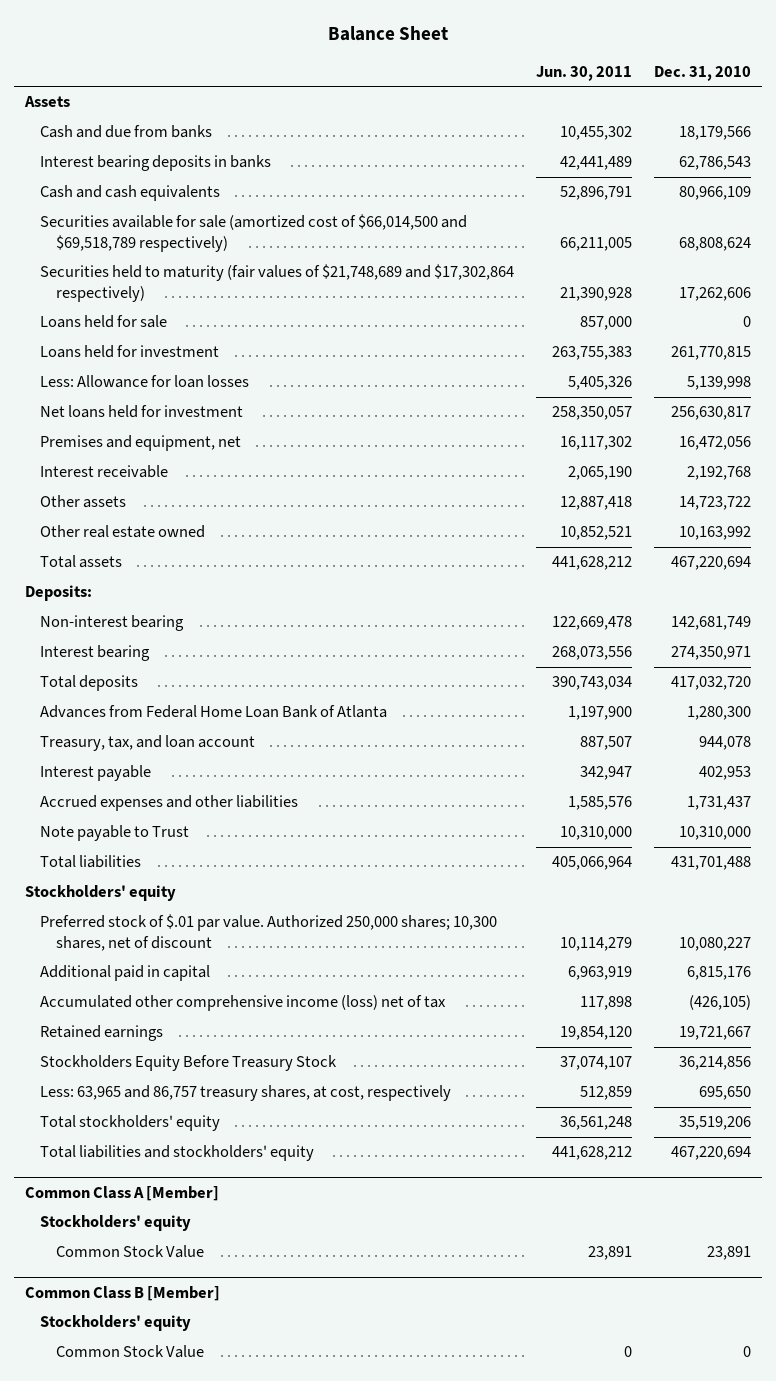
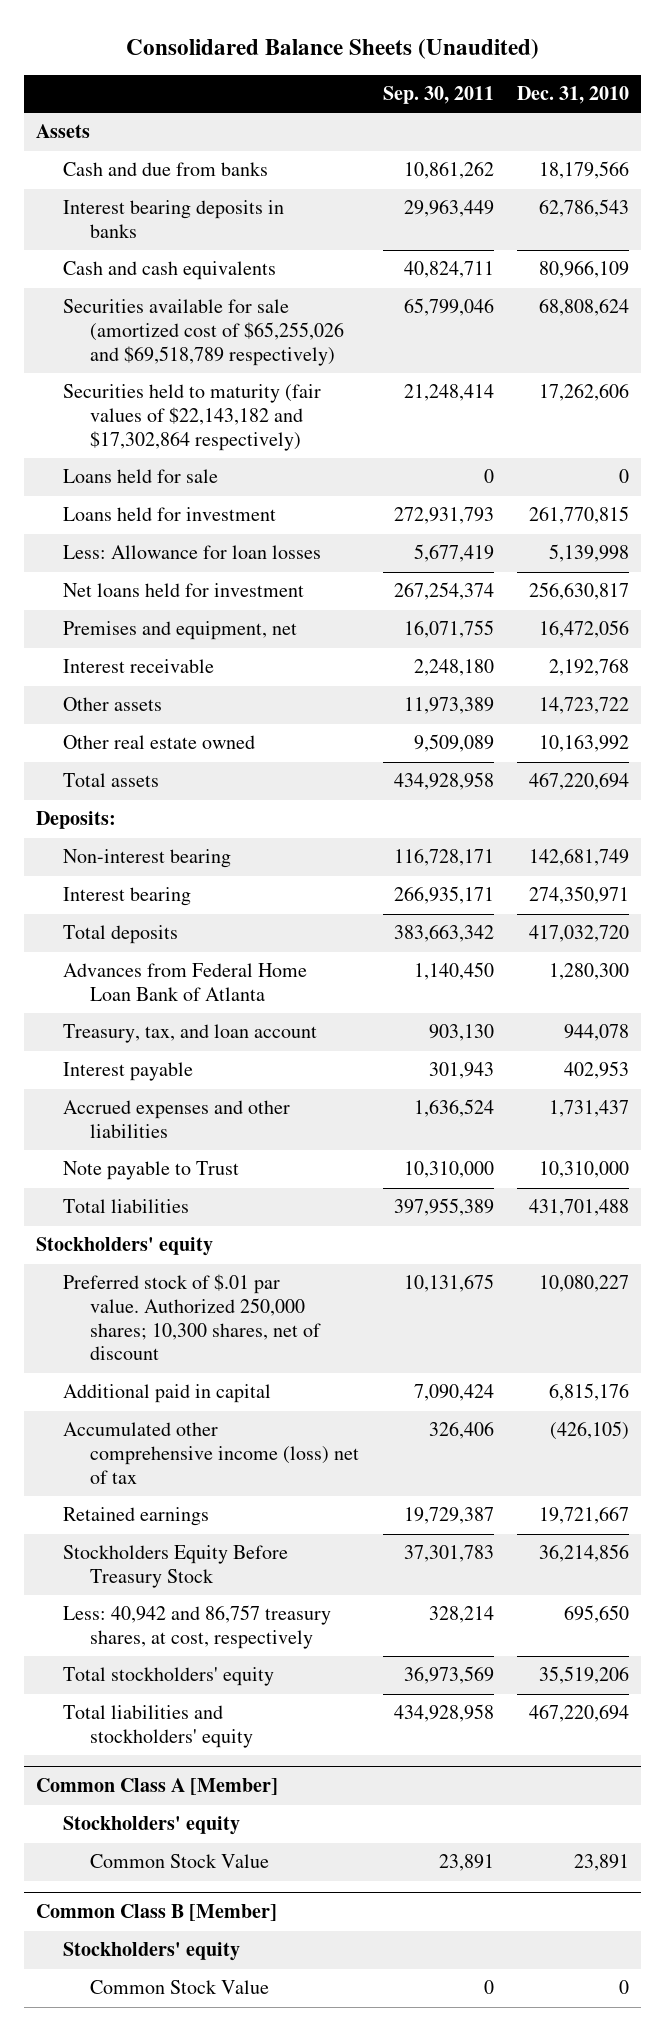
- Balance Sheet
+ Consolidared Balance Sheets (Unaudited)
- | Jun. 30, 2011 | Dec. 31, 2010
+ | Sep. 30, 2011 | Dec. 31, 2010
- Securities available for sale (amortized cost of $66,014,500 and $69,518,789 respectively) | 66,211,005 | 68,808,624
- Securities held to maturity (fair values of $21,748,689 and $17,302,864 respectively) | 21,390,928 | 17,262,606
+ Securities available for sale (amortized cost of $65,255,026 and $69,518,789 respectively) | 65,799,046 | 68,808,624
+ Securities held to maturity (fair values of $22,143,182 and $17,302,864 respectively) | 21,248,414 | 17,262,606
- Less: 63,965 and 86,757 treasury shares, at cost, respectively | 512,859 | 695,650
+ Less: 40,942 and 86,757 treasury shares, at cost, respectively | 328,214 | 695,650

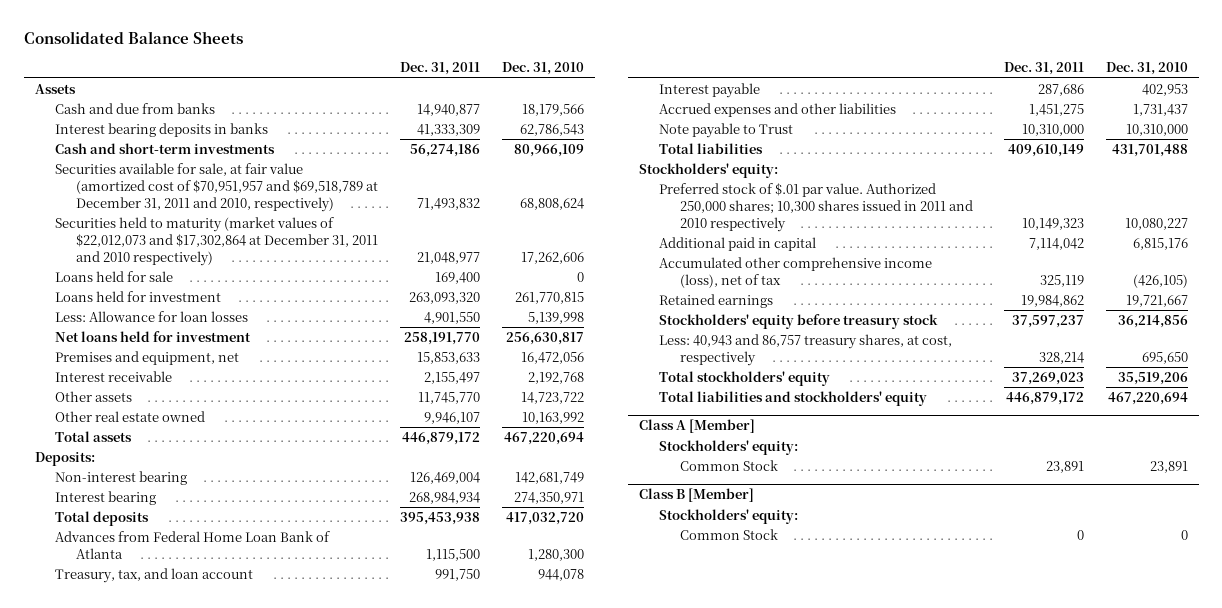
- Consolidared Balance Sheets (Unaudited)
+ Consolidated Balance Sheets
- | Sep. 30, 2011 | Dec. 31, 2010
+ | Dec. 31, 2011 | Dec. 31, 2010
- Cash and cash equivalents | 40,824,711 | 80,966,109
- Securities available for sale (amortized cost of $65,255,026 and $69,518,789 respectively) | 65,799,046 | 68,808,624
- Securities held to maturity (fair values of $22,143,182 and $17,302,864 respectively) | 21,248,414 | 17,262,606
+ Cash and short-term investments | 56,274,186 | 80,966,109
+ Securities available for sale, at fair value (amortized cost of $70,951,957 and $69,518,789 at December 31, 2011 and 2010, respectively) | 71,493,832 | 68,808,624
+ Securities held to maturity (market values of $22,012,073 and $17,302,864 at December 31, 2011 and 2010 respectively) | 21,048,977 | 17,262,606
- Stockholders' equity
- Preferred stock of $.01 par value. Authorized 250,000 shares; 10,300 shares, net of discount | 10,131,675 | 10,080,227
+ Stockholders' equity:
+ Preferred stock of $.01 par value. Authorized 250,000 shares; 10,300 shares issued in 2011 and 2010 respectively | 10,149,323 | 10,080,227
- Accumulated other comprehensive income (loss) net of tax | 326,406 | (426,105)
+ Accumulated other comprehensive income (loss), net of tax | 325,119 | (426,105)
- Stockholders Equity Before Treasury Stock | 37,301,783 | 36,214,856
- Less: 40,942 and 86,757 treasury shares, at cost, respectively | 328,214 | 695,650
+ Stockholders' equity before treasury stock | 37,597,237 | 36,214,856
+ Less: 40,943 and 86,757 treasury shares, at cost, respectively | 328,214 | 695,650
- Common Class A [Member]
- Stockholders' equity
- Common Stock Value | 23,891 | 23,891
- Common Class B [Member]
- Stockholders' equity
- Common Stock Value | 0 | 0
+ Class A [Member]
+ Stockholders' equity:
+ Common Stock | 23,891 | 23,891
+ Class B [Member]
+ Stockholders' equity:
+ Common Stock | 0 | 0

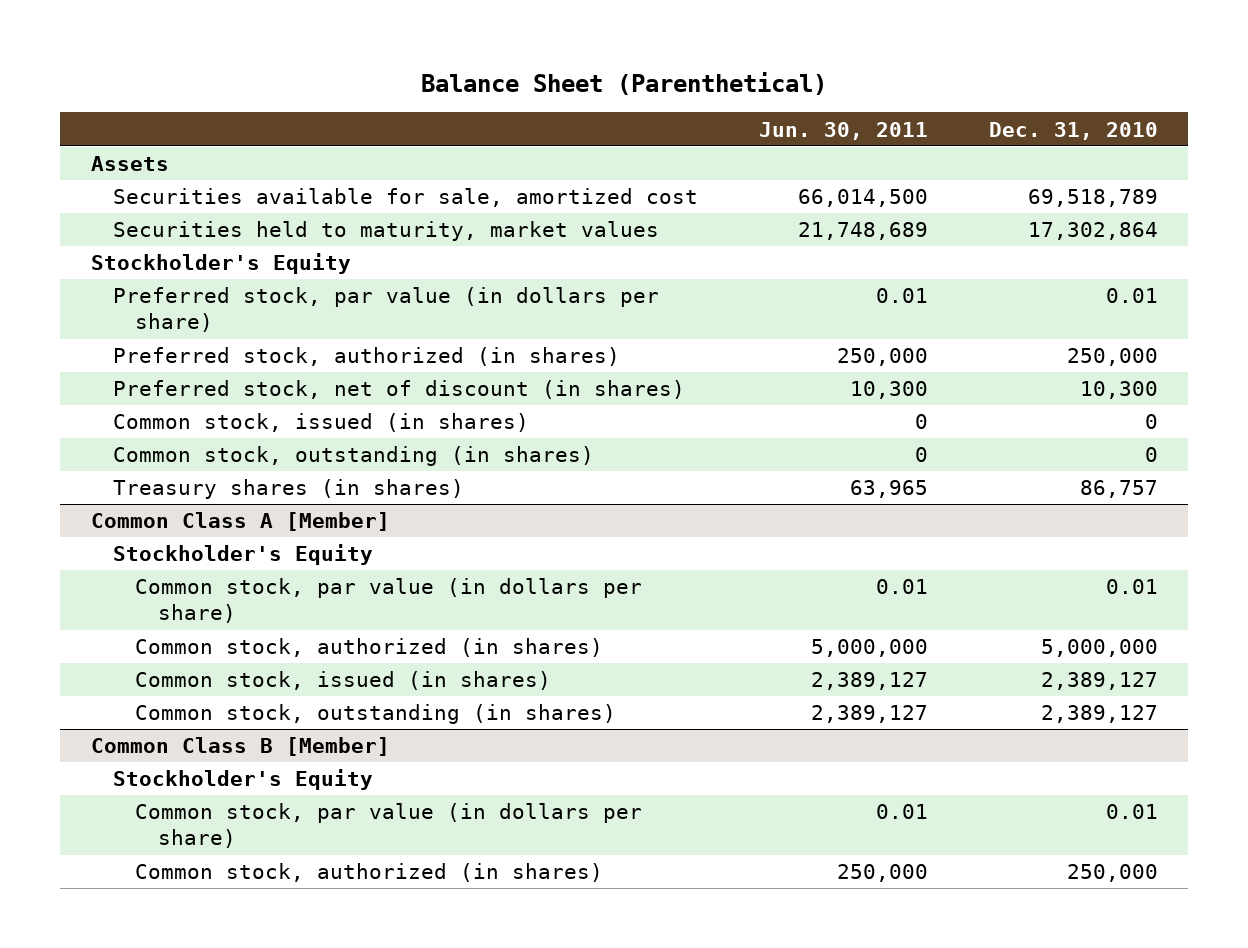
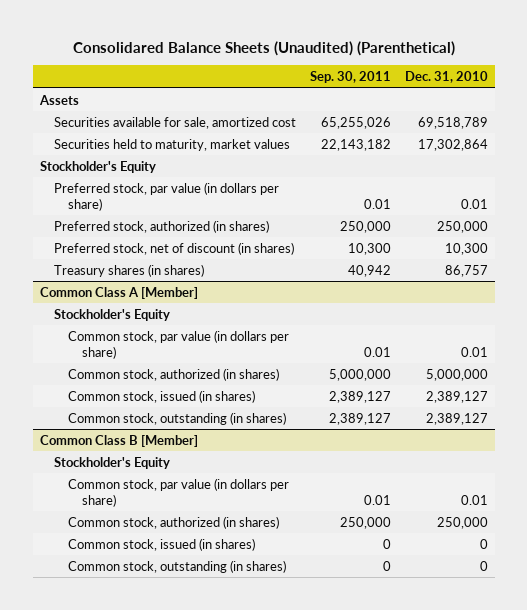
- Balance Sheet (Parenthetical)
+ Consolidared Balance Sheets (Unaudited) (Parenthetical)
- | Jun. 30, 2011 | Dec. 31, 2010
+ | Sep. 30, 2011 | Dec. 31, 2010
- Common stock, issued (in shares) | 0 | 0
- Common stock, outstanding (in shares) | 0 | 0
@ Common Class B [Member]
+ Common stock, issued (in shares) | 0 | 0
+ Common stock, outstanding (in shares) | 0 | 0

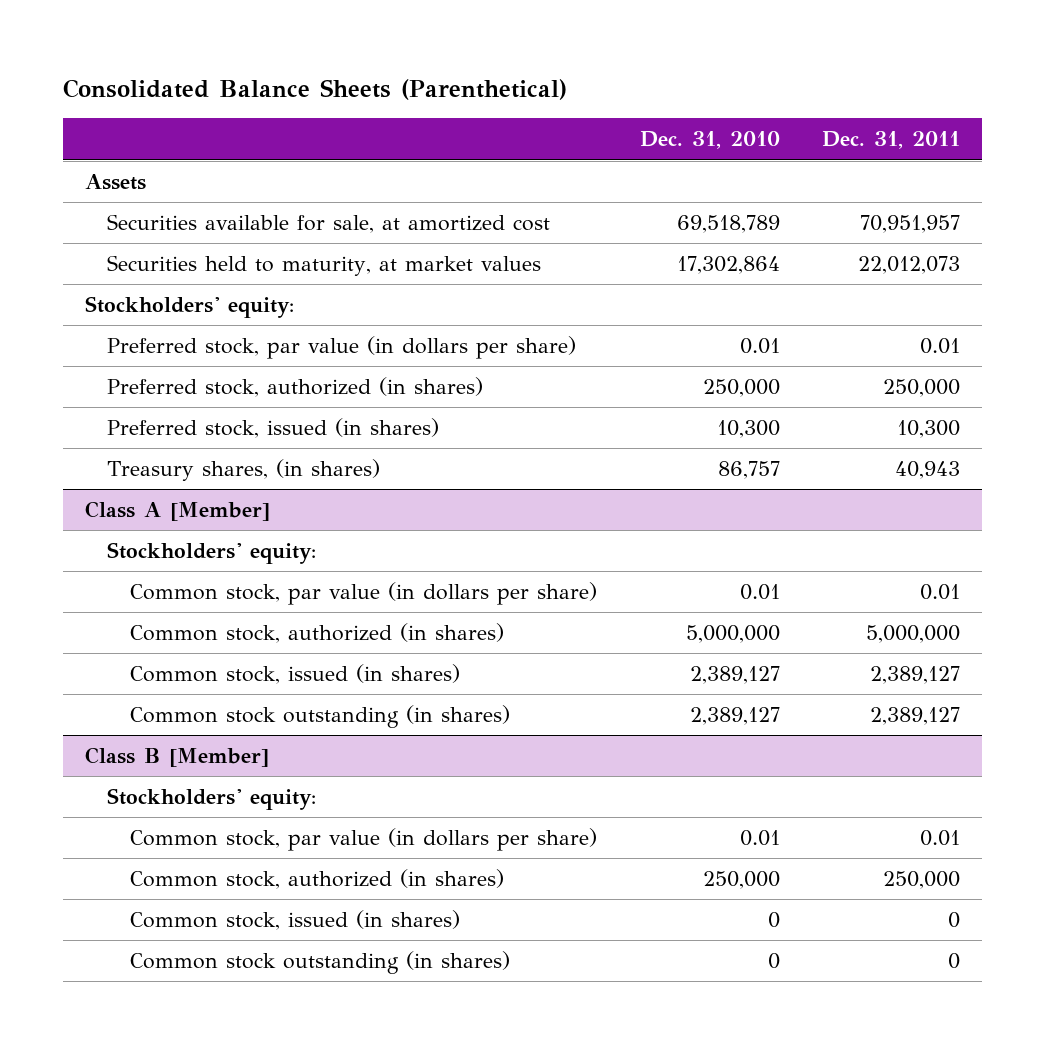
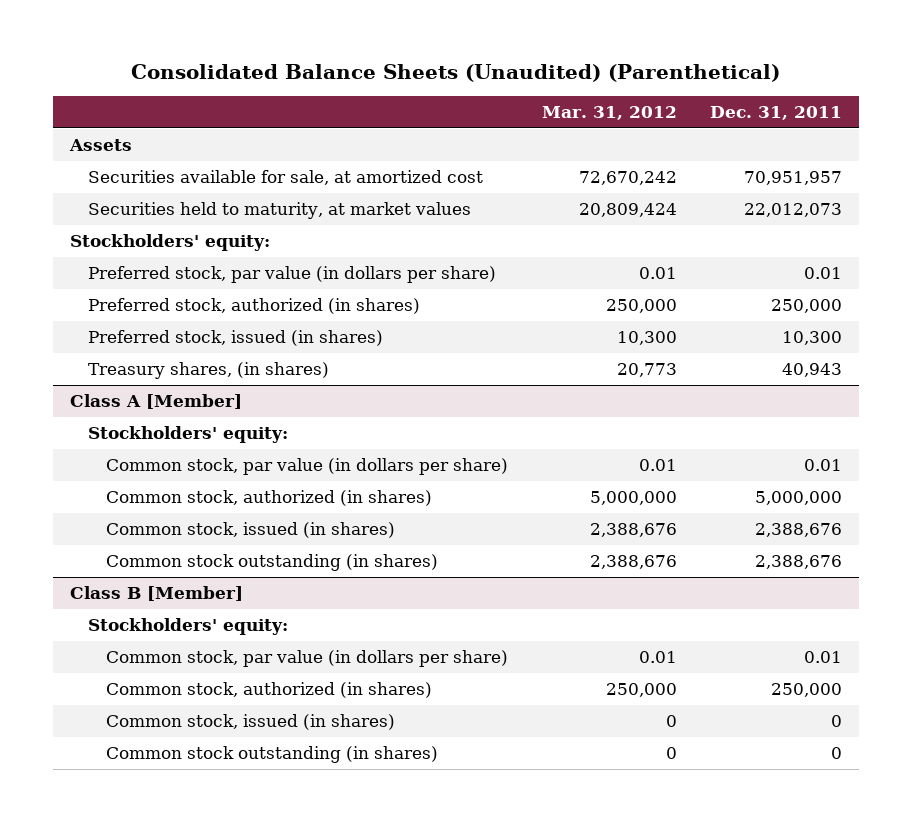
- Consolidated Balance Sheets (Parenthetical)
+ Consolidated Balance Sheets (Unaudited) (Parenthetical)
- | Dec. 31, 2010 | Dec. 31, 2011
+ | Mar. 31, 2012 | Dec. 31, 2011
@ Class A [Member]
- Common stock, issued (in shares) | 2,389,127 | 2,389,127
- Common stock outstanding (in shares) | 2,389,127 | 2,389,127
+ Common stock, issued (in shares) | 2,388,676 | 2,388,676
+ Common stock outstanding (in shares) | 2,388,676 | 2,388,676

